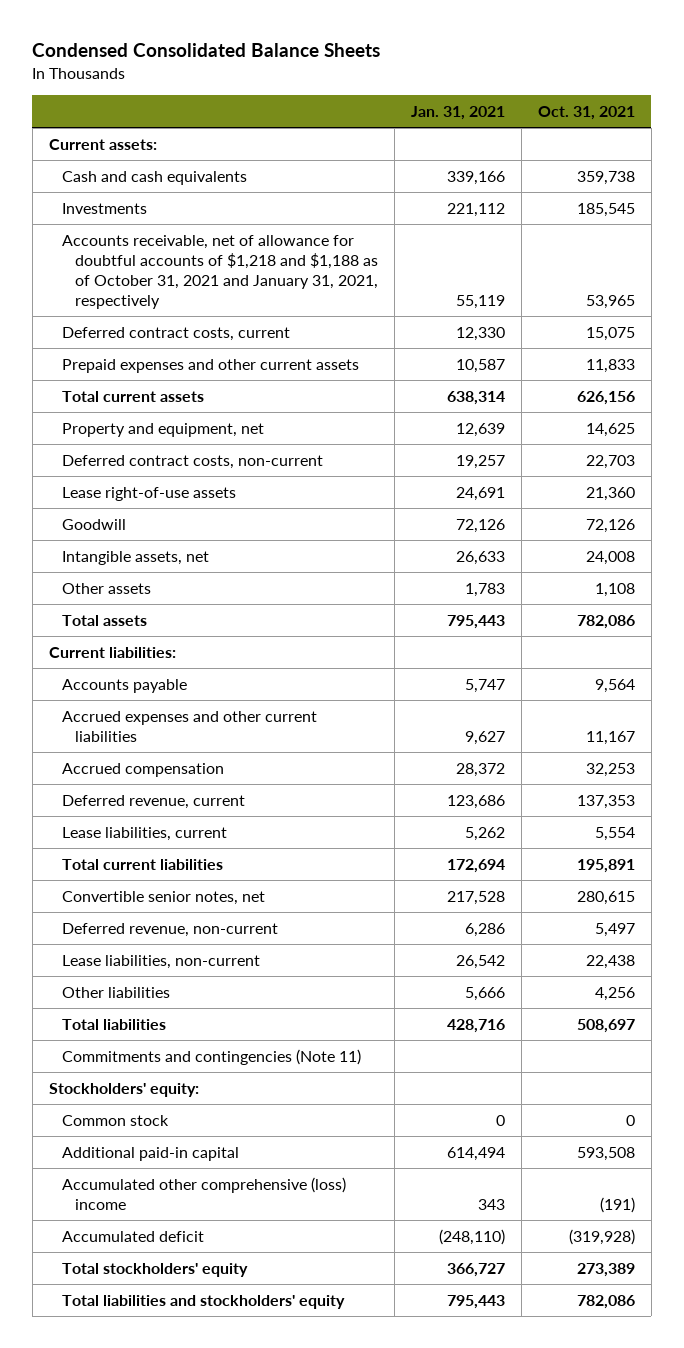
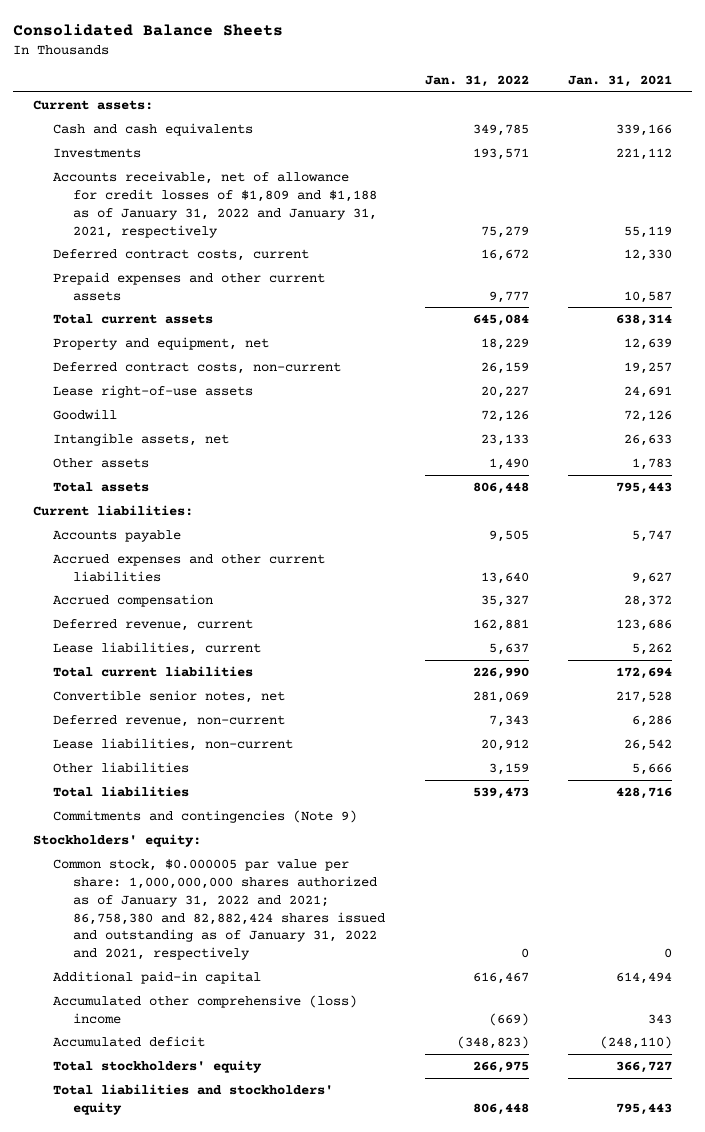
- Condensed Consolidated Balance Sheets
+ Consolidated Balance Sheets
- | Jan. 31, 2021 | Oct. 31, 2021
+ | Jan. 31, 2022 | Jan. 31, 2021
- Accounts receivable, net of allowance for doubtful accounts of $1,218 and $1,188 as of October 31, 2021 and January 31, 2021, respectively | 55,119 | 53,965
+ Accounts receivable, net of allowance for credit losses of $1,809 and $1,188 as of January 31, 2022 and January 31, 2021, respectively | 75,279 | 55,119
- Commitments and contingencies (Note 11)
+ Commitments and contingencies (Note 9)
- Common stock | 0 | 0
+ Common stock, $0.000005 par value per share: 1,000,000,000 shares authorized as of January 31, 2022 and 2021; 86,758,380 and 82,882,424 shares issued and outstanding as of January 31, 2022 and 2021, respectively | 0 | 0

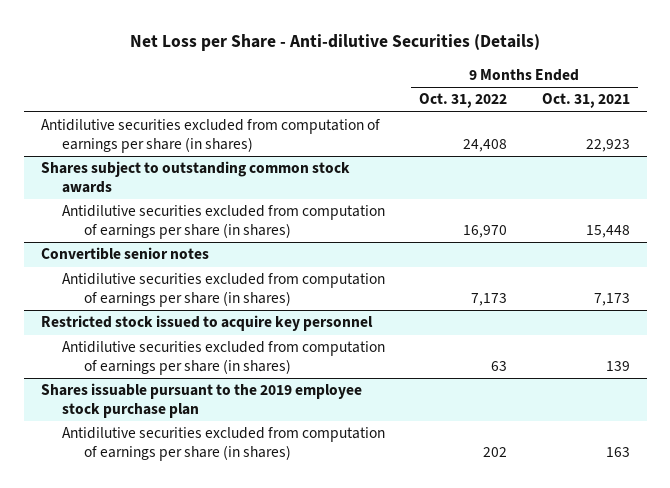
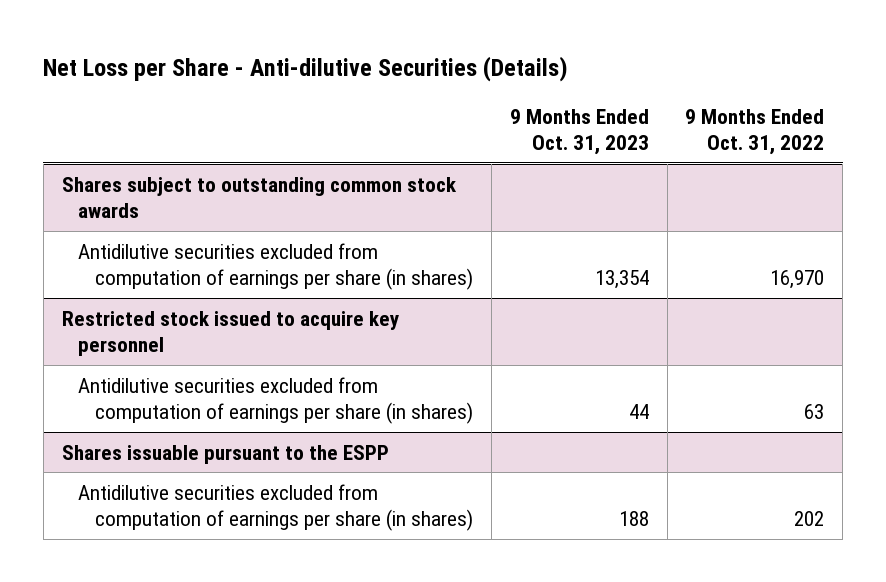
- | 9 Months Ended Oct. 31, 2022 | 9 Months Ended Oct. 31, 2021
+ | 9 Months Ended Oct. 31, 2023 | 9 Months Ended Oct. 31, 2022
- Antidilutive securities excluded from computation of earnings per share (in shares) | 24,408 | 22,923
- Convertible senior notes
- Antidilutive securities excluded from computation of earnings per share (in shares) | 7,173 | 7,173
- Shares issuable pursuant to the 2019 employee stock purchase plan
+ Shares issuable pursuant to the ESPP

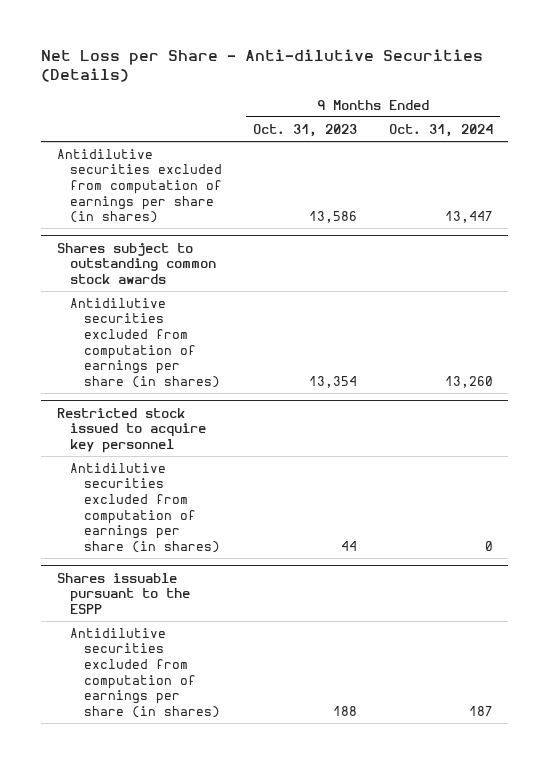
- | 9 Months Ended Oct. 31, 2023 | 9 Months Ended Oct. 31, 2022
+ | 9 Months Ended Oct. 31, 2023 | 9 Months Ended Oct. 31, 2024
+ Antidilutive securities excluded from computation of earnings per share (in shares) | 13,586 | 13,447

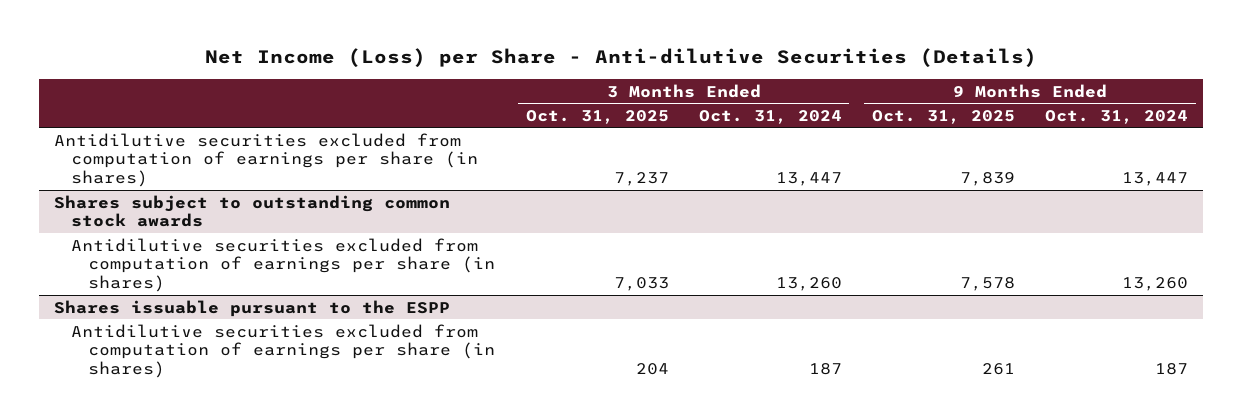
- Net Loss per Share - Anti-dilutive Securities (Details)
+ Net Income (Loss) per Share - Anti-dilutive Securities (Details)
- | 9 Months Ended Oct. 31, 2023 | 9 Months Ended Oct. 31, 2024
+ | 3 Months Ended Oct. 31, 2025 | 3 Months Ended Oct. 31, 2024 | 9 Months Ended Oct. 31, 2025 | 9 Months Ended Oct. 31, 2024
- Restricted stock issued to acquire key personnel
- Antidilutive securities excluded from computation of earnings per share (in shares) | 44 | 0

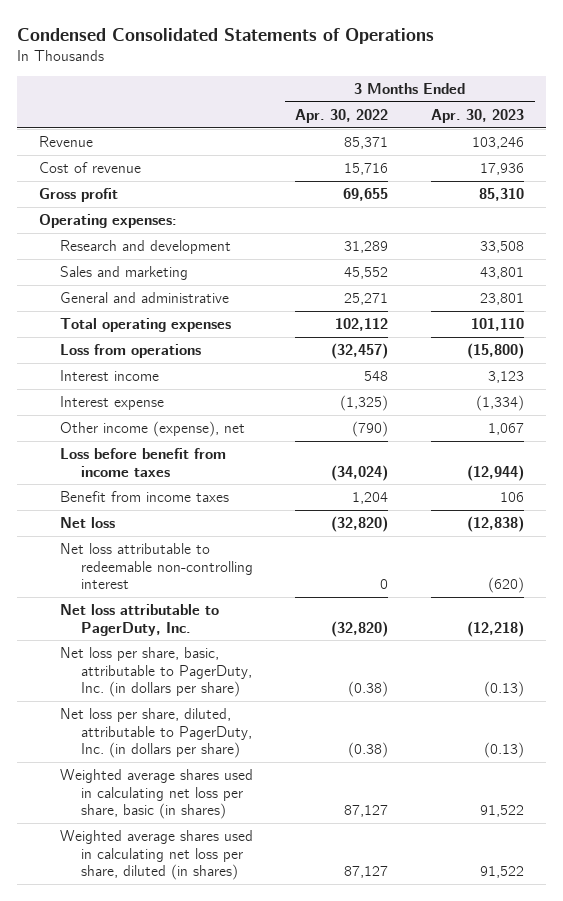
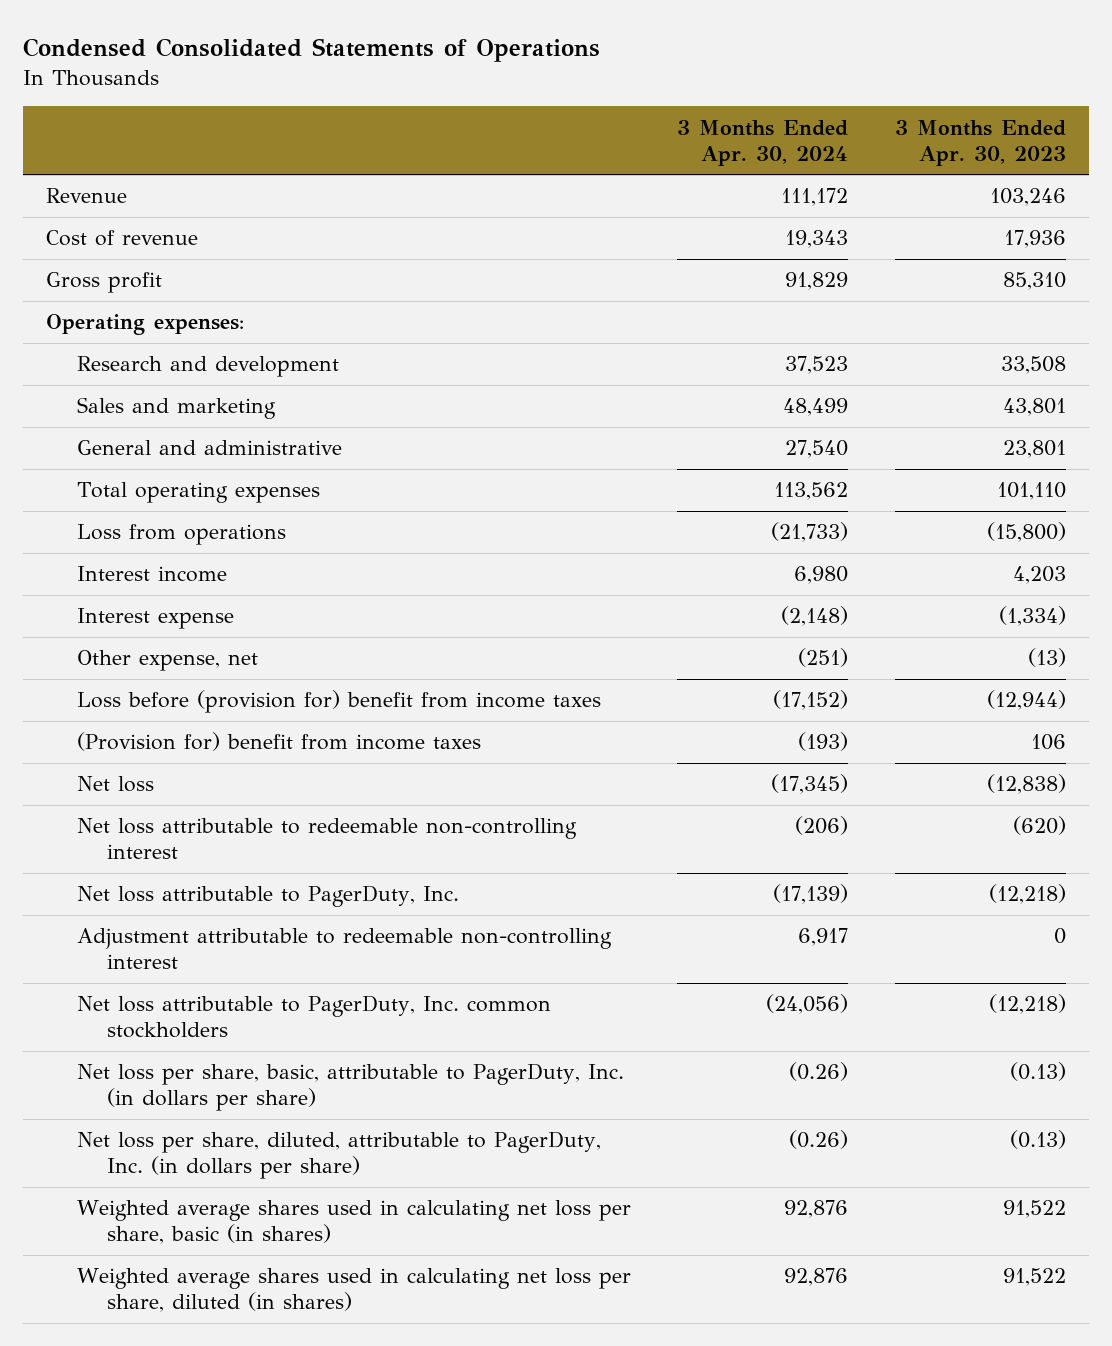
- | 3 Months Ended Apr. 30, 2022 | 3 Months Ended Apr. 30, 2023
+ | 3 Months Ended Apr. 30, 2024 | 3 Months Ended Apr. 30, 2023
- Interest income | 548 | 3,123
+ Interest income | 6,980 | 4,203
- Other income (expense), net | (790) | 1,067
- Loss before benefit from income taxes | (34,024) | (12,944)
- Benefit from income taxes | 1,204 | 106
+ Other expense, net | (251) | (13)
+ Loss before (provision for) benefit from income taxes | (17,152) | (12,944)
+ (Provision for) benefit from income taxes | (193) | 106
+ Adjustment attributable to redeemable non-controlling interest | 6,917 | 0
+ Net loss attributable to PagerDuty, Inc. common stockholders | (24,056) | (12,218)

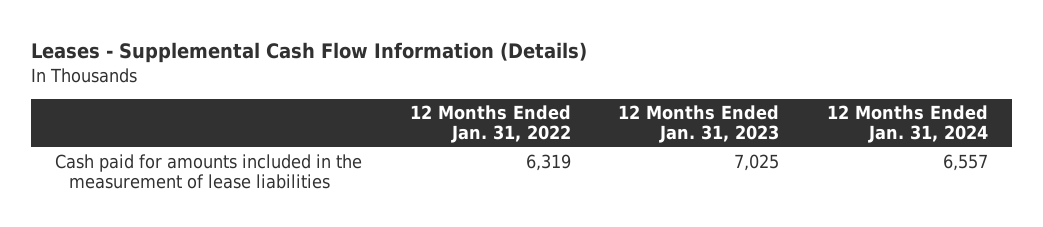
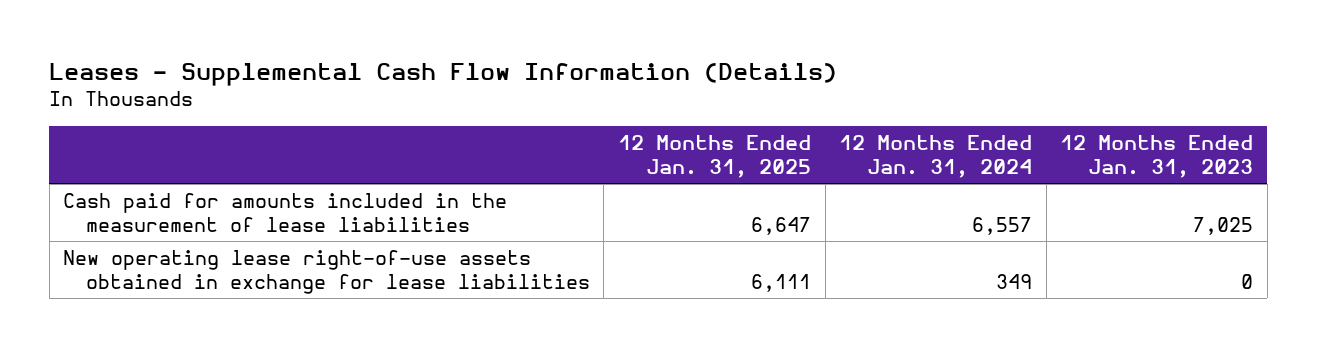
- | 12 Months Ended Jan. 31, 2022 | 12 Months Ended Jan. 31, 2023 | 12 Months Ended Jan. 31, 2024
+ | 12 Months Ended Jan. 31, 2025 | 12 Months Ended Jan. 31, 2024 | 12 Months Ended Jan. 31, 2023
+ New operating lease right-of-use assets obtained in exchange for lease liabilities | 6,111 | 349 | 0

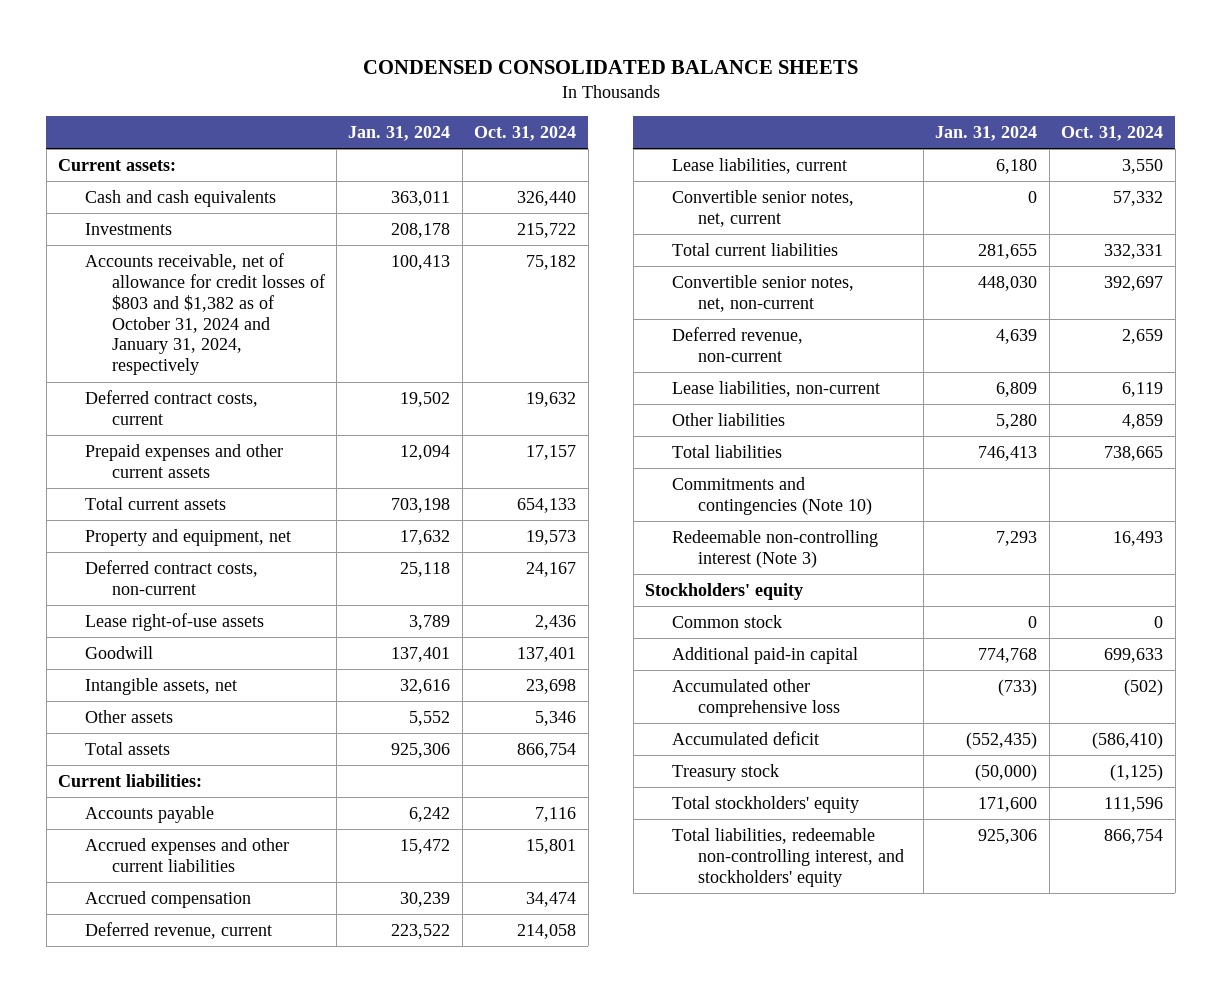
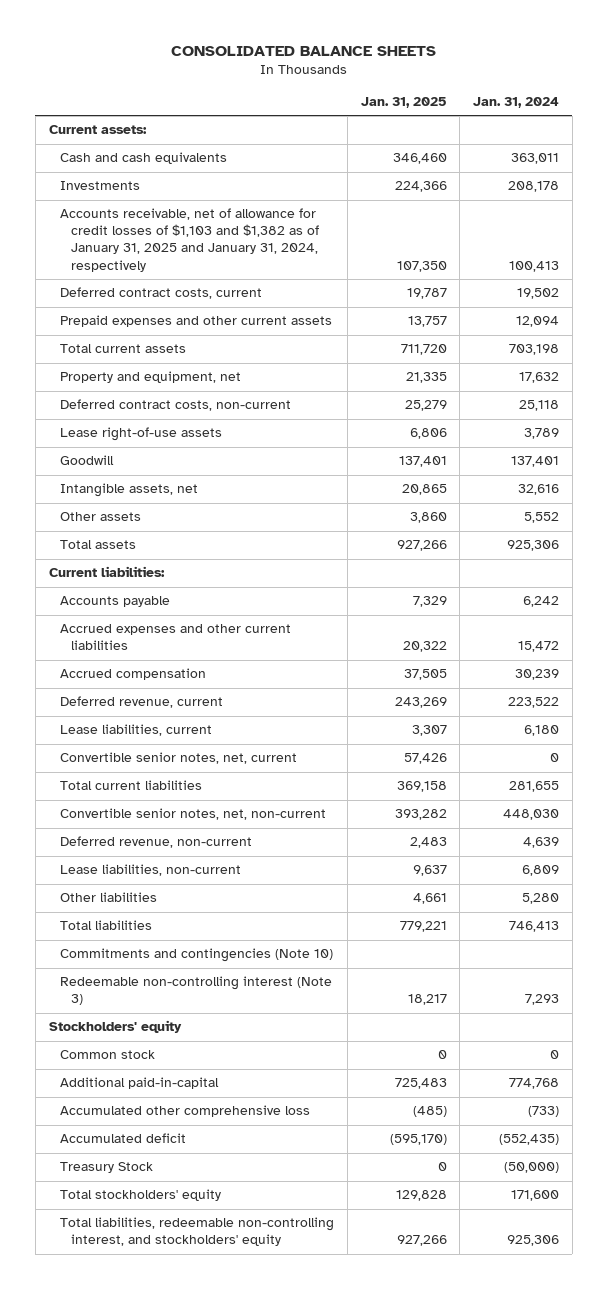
- CONDENSED CONSOLIDATED BALANCE SHEETS
+ CONSOLIDATED BALANCE SHEETS
- | Jan. 31, 2024 | Oct. 31, 2024
+ | Jan. 31, 2025 | Jan. 31, 2024
- Accounts receivable, net of allowance for credit losses of $803 and $1,382 as of October 31, 2024 and January 31, 2024, respectively | 100,413 | 75,182
+ Accounts receivable, net of allowance for credit losses of $1,103 and $1,382 as of January 31, 2025 and January 31, 2024, respectively | 107,350 | 100,413
- Additional paid-in capital | 774,768 | 699,633
+ Additional paid-in-capital | 725,483 | 774,768
- Treasury stock | (50,000) | (1,125)
+ Treasury Stock | 0 | (50,000)

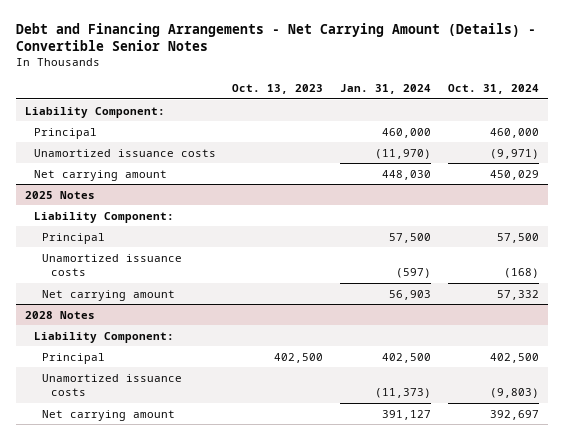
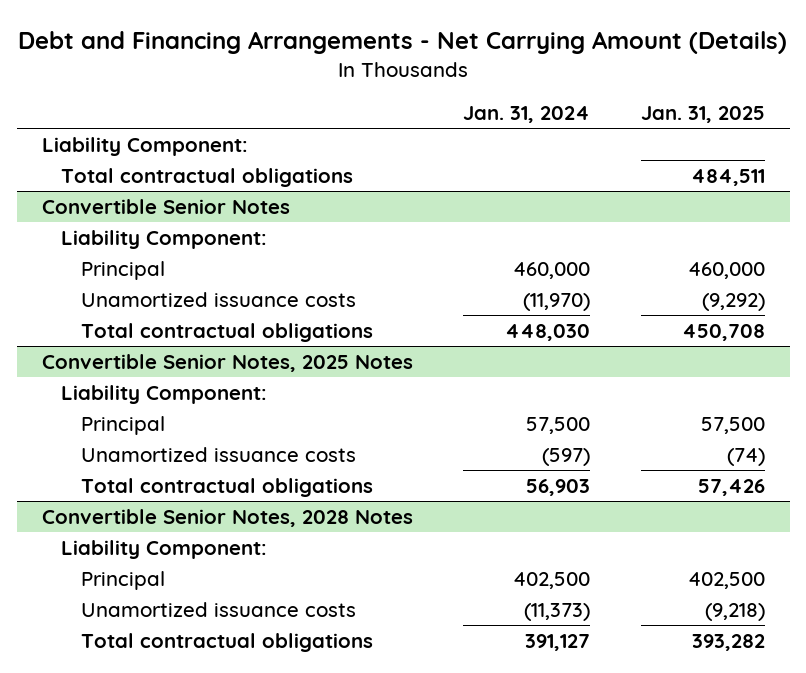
- Debt and Financing Arrangements - Net Carrying Amount (Details) - Convertible Senior Notes
+ Debt and Financing Arrangements - Net Carrying Amount (Details)
- | Oct. 13, 2023 | Jan. 31, 2024 | Oct. 31, 2024
+ | Jan. 31, 2024 | Jan. 31, 2025
+ Total contractual obligations | | 484,511
+ Convertible Senior Notes
+ Liability Component:
- Net carrying amount | | 448,030 | 450,029
- 2025 Notes
+ Total contractual obligations | 448,030 | 450,708
+ Convertible Senior Notes, 2025 Notes
- Net carrying amount | | 56,903 | 57,332
- 2028 Notes
+ Total contractual obligations | 56,903 | 57,426
+ Convertible Senior Notes, 2028 Notes
- Net carrying amount | | 391,127 | 392,697
+ Total contractual obligations | 391,127 | 393,282

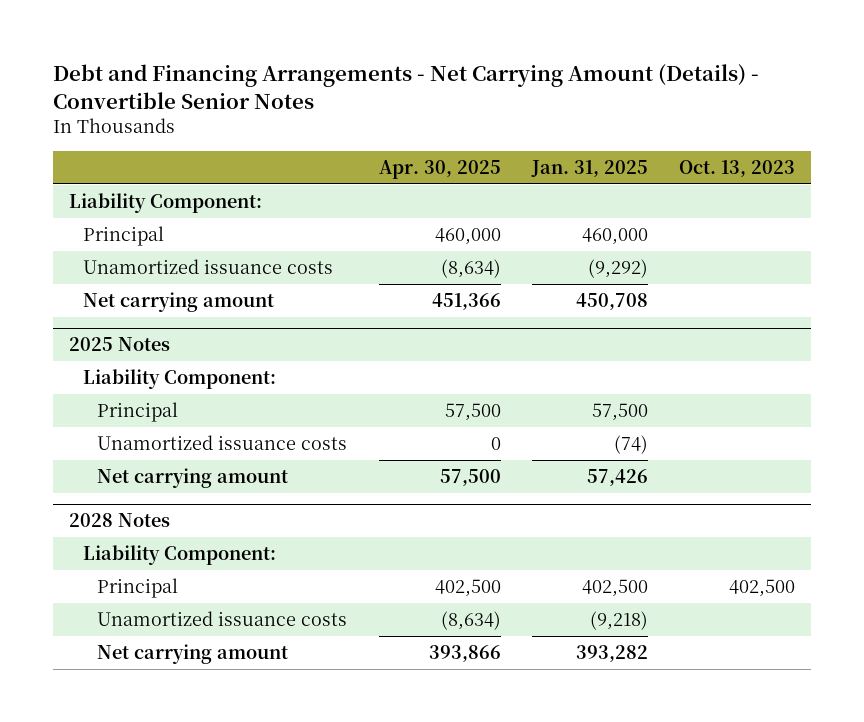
- Debt and Financing Arrangements - Net Carrying Amount (Details)
+ Debt and Financing Arrangements - Net Carrying Amount (Details) - Convertible Senior Notes
- | Jan. 31, 2024 | Jan. 31, 2025
+ | Apr. 30, 2025 | Jan. 31, 2025 | Oct. 13, 2023
- Total contractual obligations | | 484,511
- Convertible Senior Notes
- Liability Component:
- Total contractual obligations | 448,030 | 450,708
- Convertible Senior Notes, 2025 Notes
+ Net carrying amount | 451,366 | 450,708 |
+ 2025 Notes
- Total contractual obligations | 56,903 | 57,426
- Convertible Senior Notes, 2028 Notes
+ Net carrying amount | 57,500 | 57,426 |
+ 2028 Notes
- Total contractual obligations | 391,127 | 393,282
+ Net carrying amount | 393,866 | 393,282 |

